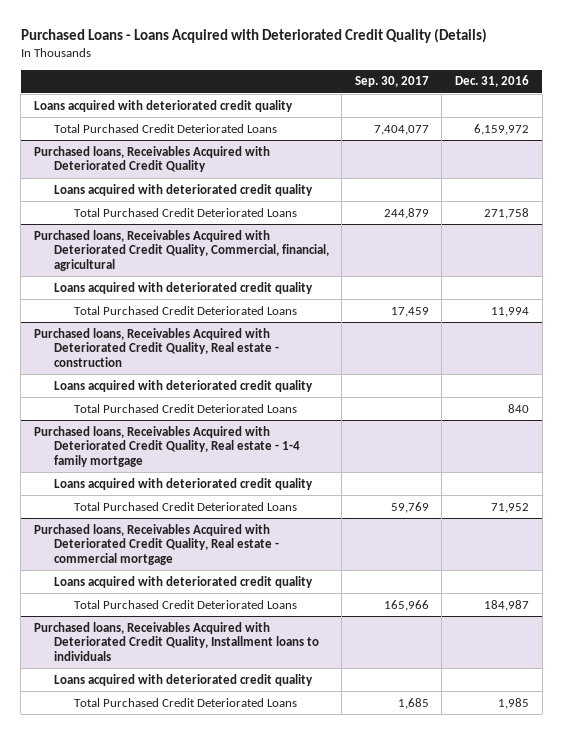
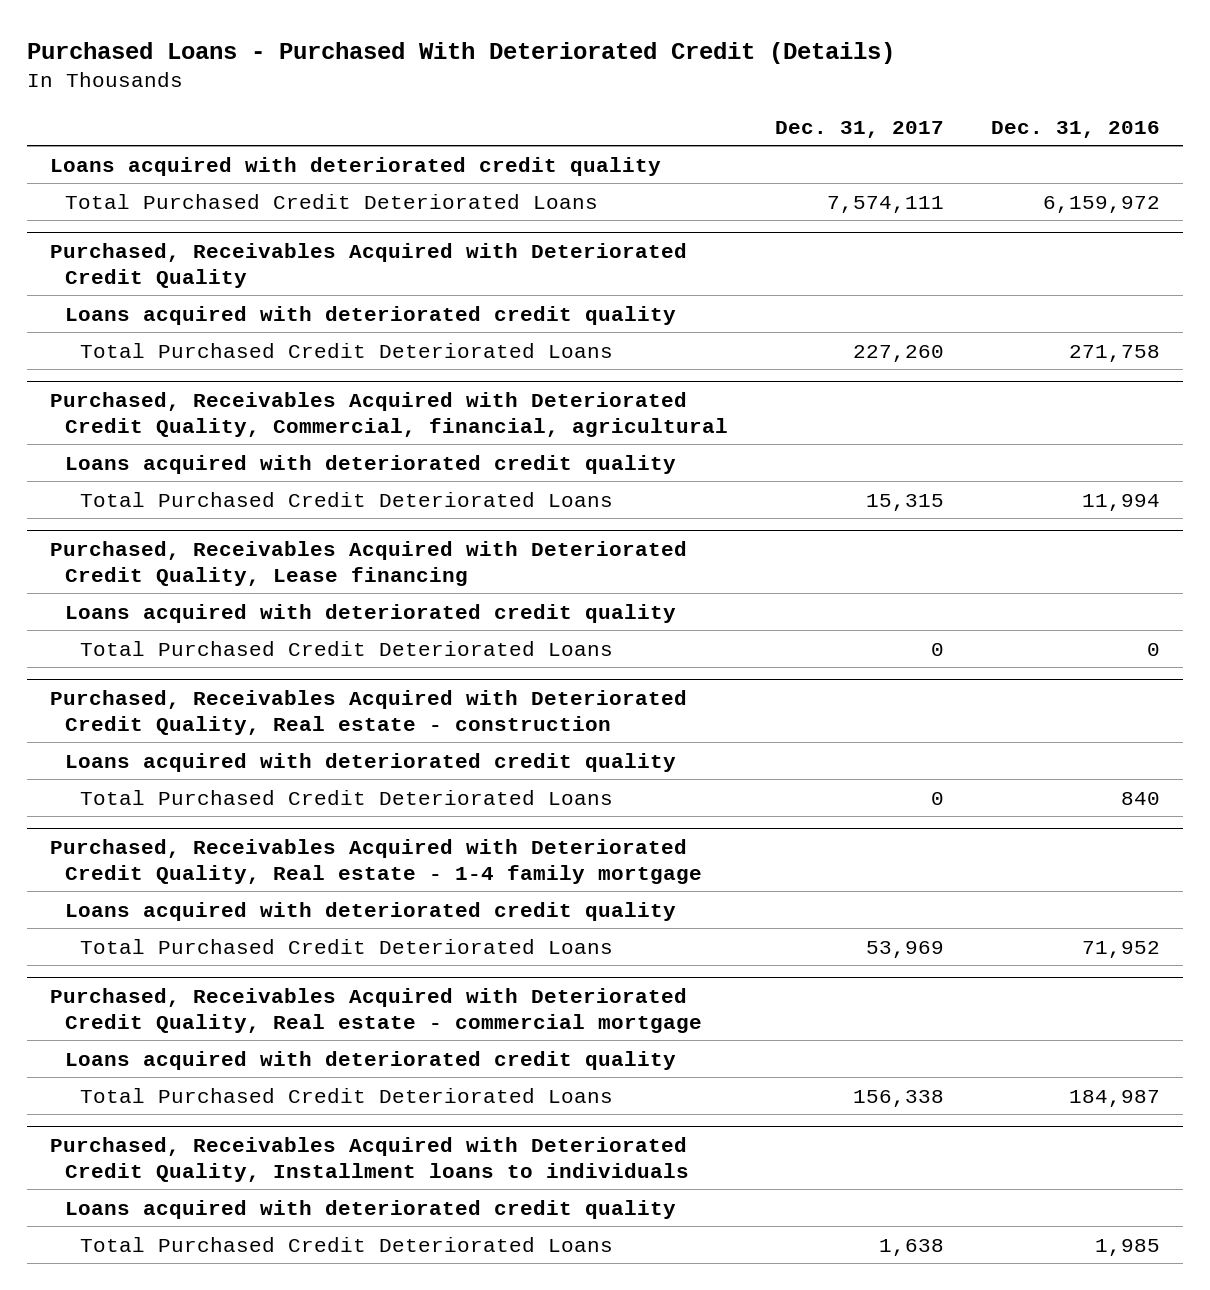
- Purchased Loans - Loans Acquired with Deteriorated Credit Quality (Details)
+ Purchased Loans - Purchased With Deteriorated Credit (Details)
- | Sep. 30, 2017 | Dec. 31, 2016
+ | Dec. 31, 2017 | Dec. 31, 2016
- Purchased loans, Receivables Acquired with Deteriorated Credit Quality
+ Purchased, Receivables Acquired with Deteriorated Credit Quality
- Purchased loans, Receivables Acquired with Deteriorated Credit Quality, Commercial, financial, agricultural
+ Purchased, Receivables Acquired with Deteriorated Credit Quality, Commercial, financial, agricultural
- Purchased loans, Receivables Acquired with Deteriorated Credit Quality, Real estate - construction
+ Purchased, Receivables Acquired with Deteriorated Credit Quality, Lease financing
+ Total Purchased Credit Deteriorated Loans | 0 | 0
+ Purchased, Receivables Acquired with Deteriorated Credit Quality, Real estate - construction
+ Loans acquired with deteriorated credit quality
- Purchased loans, Receivables Acquired with Deteriorated Credit Quality, Real estate - 1-4 family mortgage
+ Purchased, Receivables Acquired with Deteriorated Credit Quality, Real estate - 1-4 family mortgage
- Purchased loans, Receivables Acquired with Deteriorated Credit Quality, Real estate - commercial mortgage
+ Purchased, Receivables Acquired with Deteriorated Credit Quality, Real estate - commercial mortgage
- Purchased loans, Receivables Acquired with Deteriorated Credit Quality, Installment loans to individuals
+ Purchased, Receivables Acquired with Deteriorated Credit Quality, Installment loans to individuals

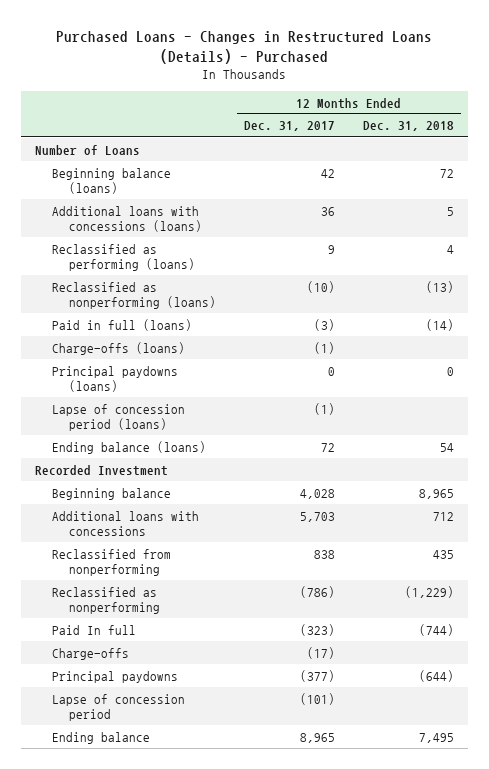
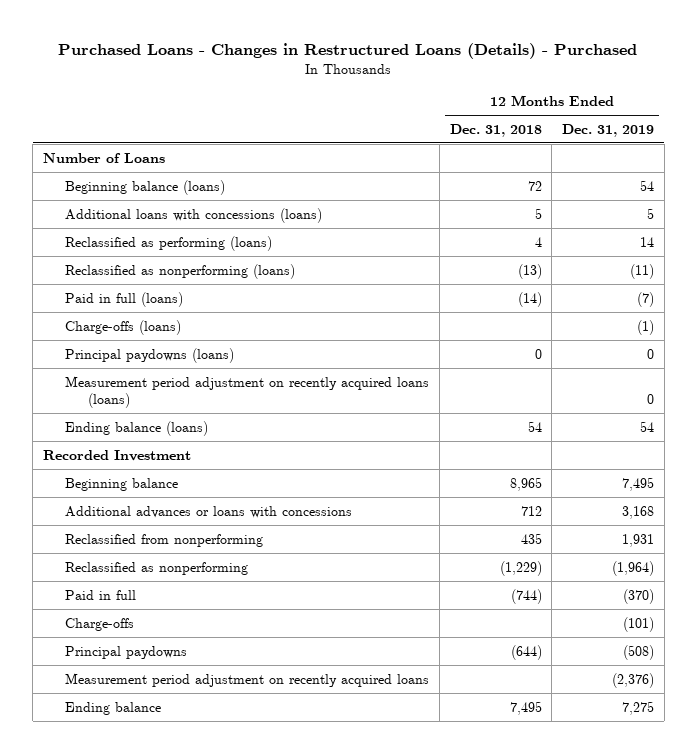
- | 12 Months Ended Dec. 31, 2017 | 12 Months Ended Dec. 31, 2018
+ | 12 Months Ended Dec. 31, 2018 | 12 Months Ended Dec. 31, 2019
- Lapse of concession period (loans) | (1) |
+ Measurement period adjustment on recently acquired loans (loans) | | 0
- Additional loans with concessions | 5,703 | 712
+ Additional advances or loans with concessions | 712 | 3,168
- Paid In full | (323) | (744)
+ Paid in full | (744) | (370)
- Lapse of concession period | (101) |
+ Measurement period adjustment on recently acquired loans | | (2,376)

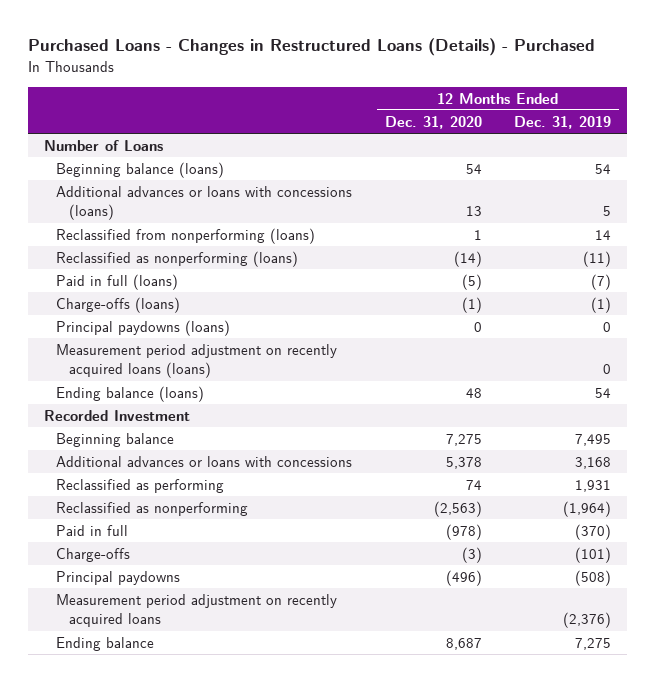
- | 12 Months Ended Dec. 31, 2018 | 12 Months Ended Dec. 31, 2019
+ | 12 Months Ended Dec. 31, 2020 | 12 Months Ended Dec. 31, 2019
- Additional loans with concessions (loans) | 5 | 5
- Reclassified as performing (loans) | 4 | 14
+ Additional advances or loans with concessions (loans) | 13 | 5
+ Reclassified from nonperforming (loans) | 1 | 14
- Reclassified from nonperforming | 435 | 1,931
+ Reclassified as performing | 74 | 1,931

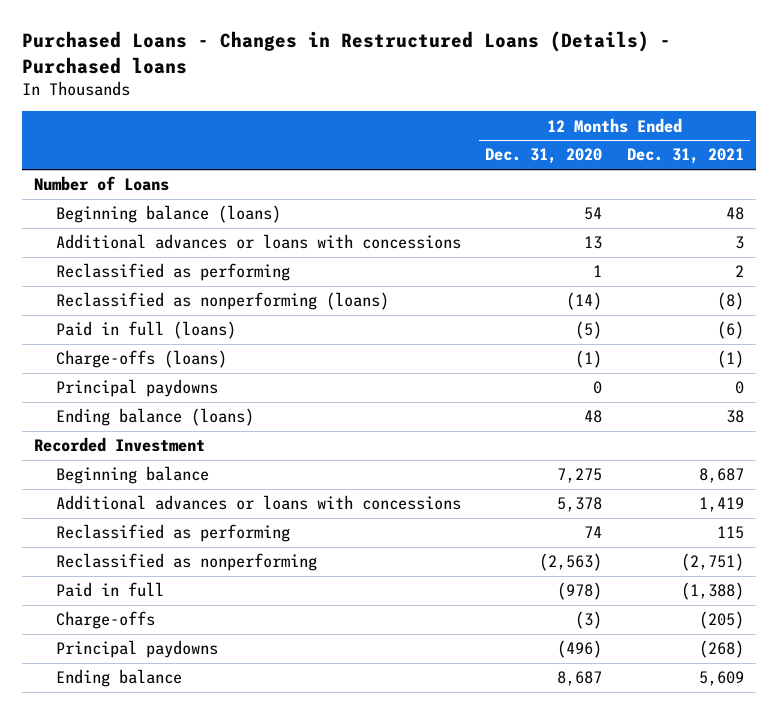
- Purchased Loans - Changes in Restructured Loans (Details) - Purchased
+ Purchased Loans - Changes in Restructured Loans (Details) - Purchased loans
- | 12 Months Ended Dec. 31, 2020 | 12 Months Ended Dec. 31, 2019
+ | 12 Months Ended Dec. 31, 2020 | 12 Months Ended Dec. 31, 2021
- Additional advances or loans with concessions (loans) | 13 | 5
- Reclassified from nonperforming (loans) | 1 | 14
+ Additional advances or loans with concessions | 13 | 3
+ Reclassified as performing | 1 | 2
- Principal paydowns (loans) | 0 | 0
- Measurement period adjustment on recently acquired loans (loans) | | 0
+ Principal paydowns | 0 | 0
- Measurement period adjustment on recently acquired loans | | (2,376)

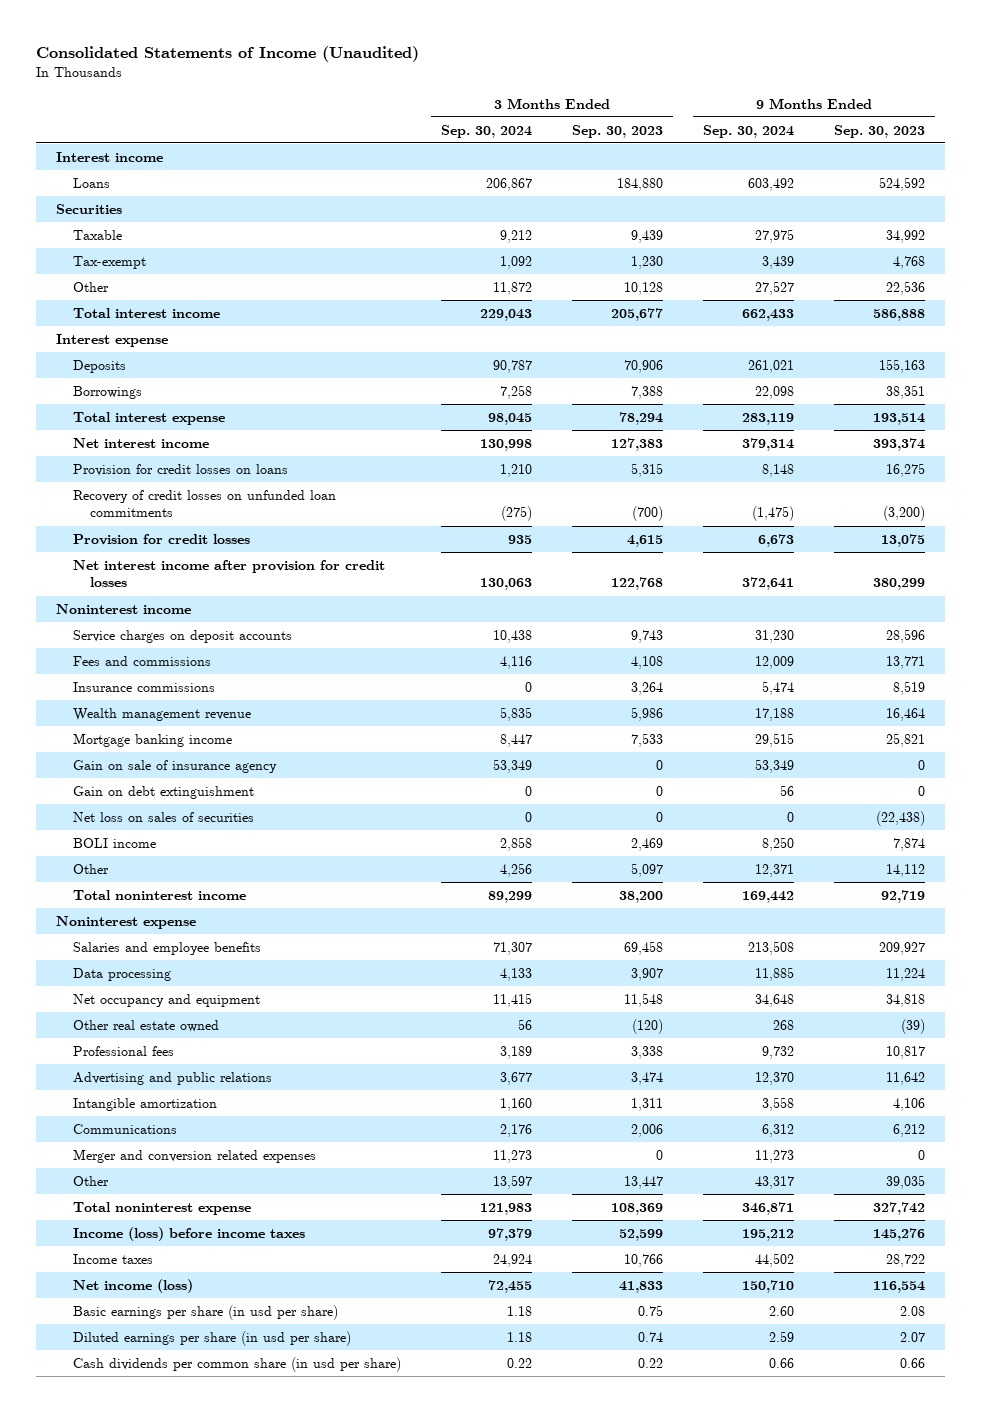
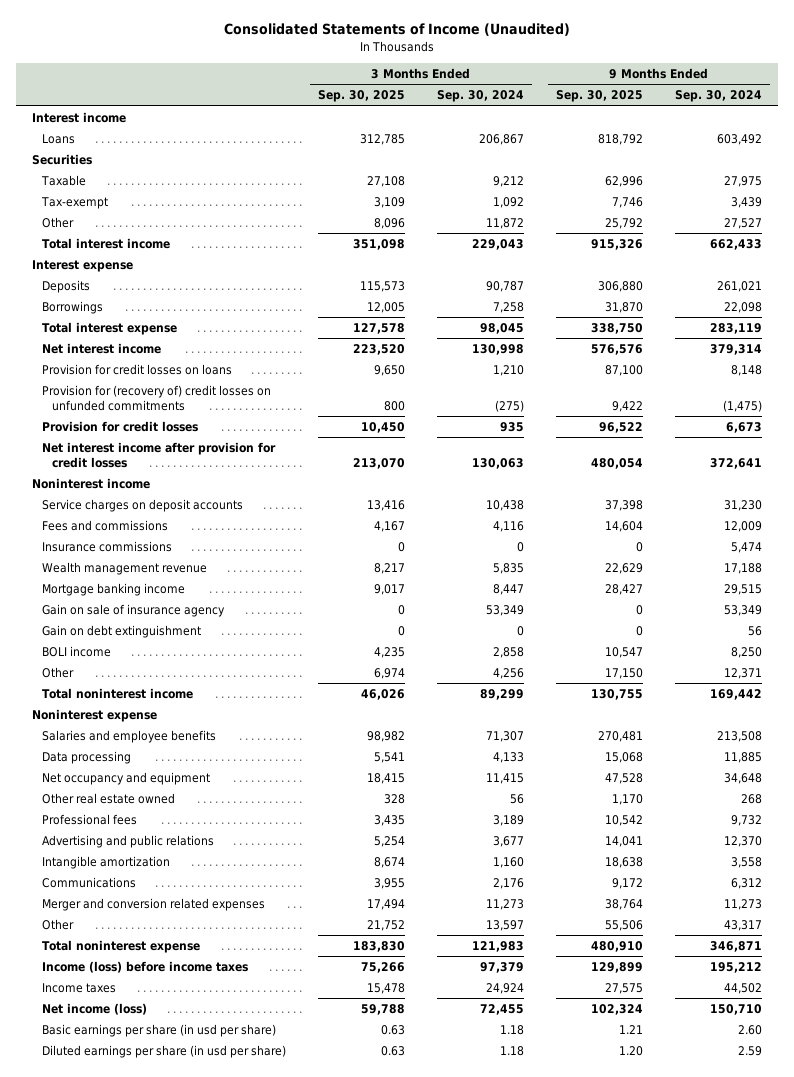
- | 3 Months Ended Sep. 30, 2024 | 3 Months Ended Sep. 30, 2023 | 9 Months Ended Sep. 30, 2024 | 9 Months Ended Sep. 30, 2023
+ | 3 Months Ended Sep. 30, 2025 | 3 Months Ended Sep. 30, 2024 | 9 Months Ended Sep. 30, 2025 | 9 Months Ended Sep. 30, 2024
- Recovery of credit losses on unfunded loan commitments | (275) | (700) | (1,475) | (3,200)
+ Provision for (recovery of) credit losses on unfunded commitments | 800 | (275) | 9,422 | (1,475)
- Net loss on sales of securities | 0 | 0 | 0 | (22,438)
- Cash dividends per common share (in usd per share) | 0.22 | 0.22 | 0.66 | 0.66

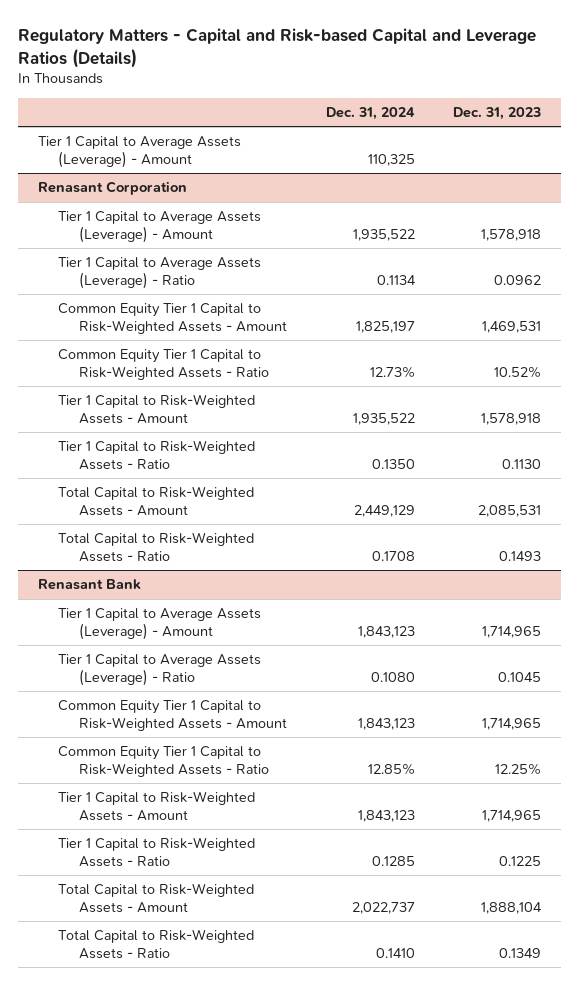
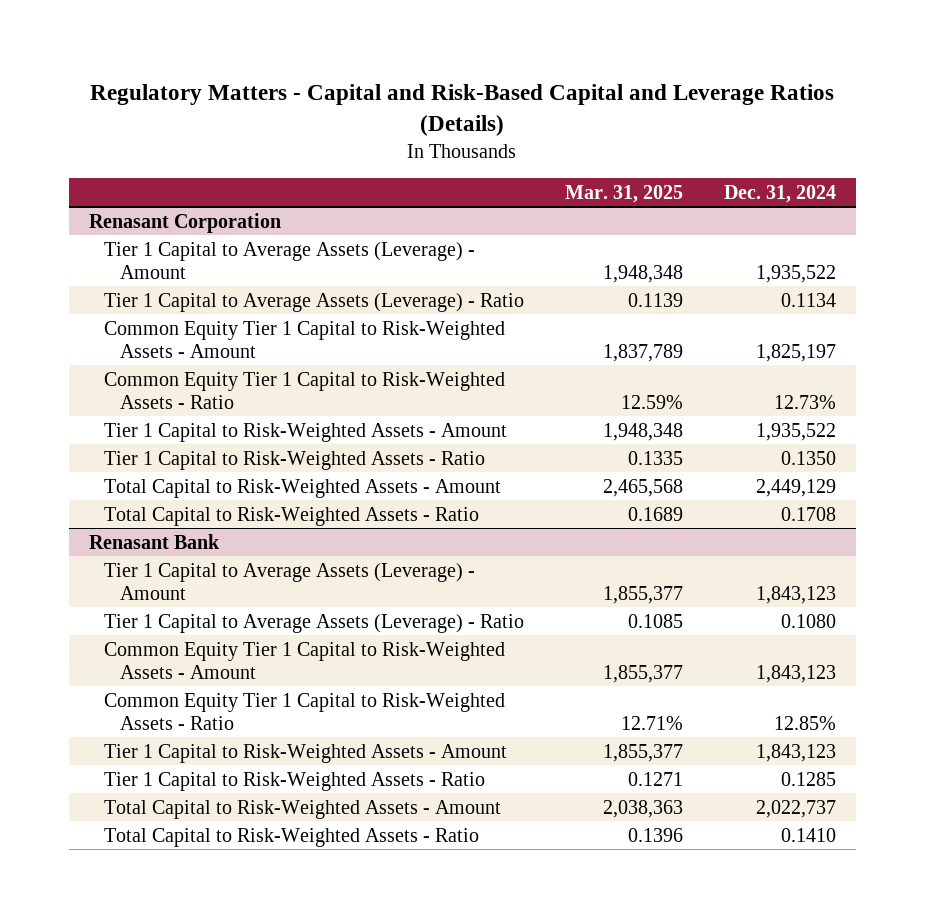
- Regulatory Matters - Capital and Risk-based Capital and Leverage Ratios (Details)
+ Regulatory Matters - Capital and Risk-Based Capital and Leverage Ratios (Details)
- | Dec. 31, 2024 | Dec. 31, 2023
+ | Mar. 31, 2025 | Dec. 31, 2024
- Tier 1 Capital to Average Assets (Leverage) - Amount | 110,325 |

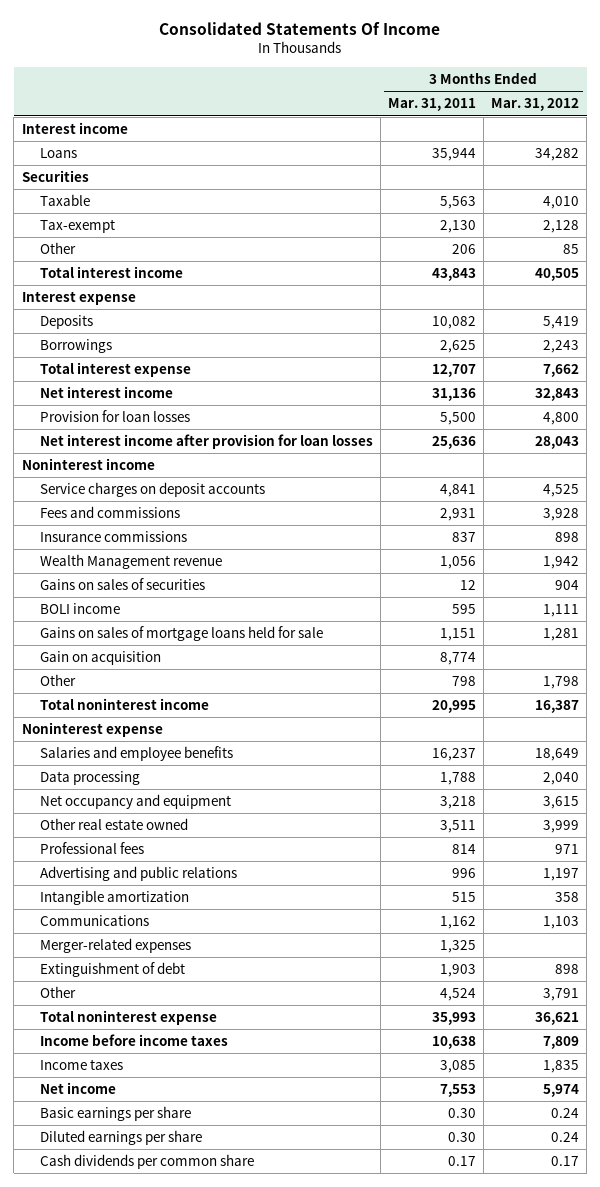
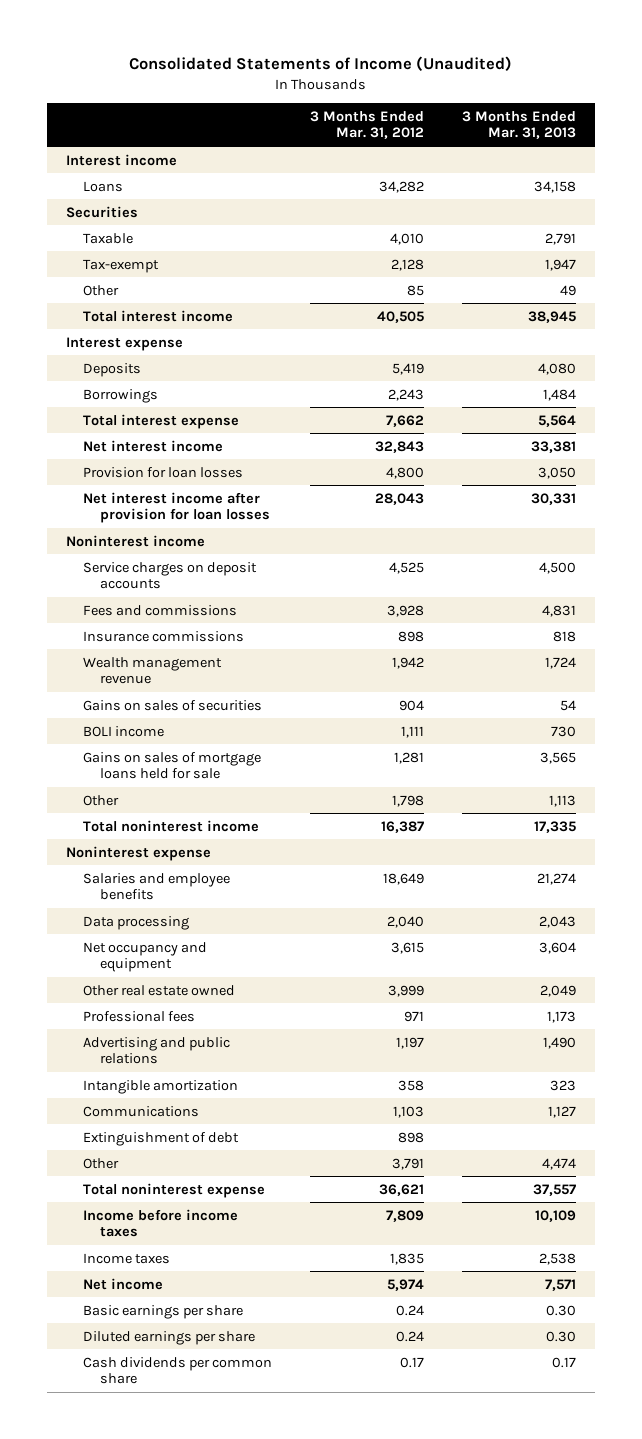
- Consolidated Statements Of Income
+ Consolidated Statements of Income (Unaudited)
- | 3 Months Ended Mar. 31, 2011 | 3 Months Ended Mar. 31, 2012
+ | 3 Months Ended Mar. 31, 2012 | 3 Months Ended Mar. 31, 2013
- Wealth Management revenue | 1,056 | 1,942
+ Wealth management revenue | 1,942 | 1,724
- Gain on acquisition | 8,774 |
- Merger-related expenses | 1,325 |

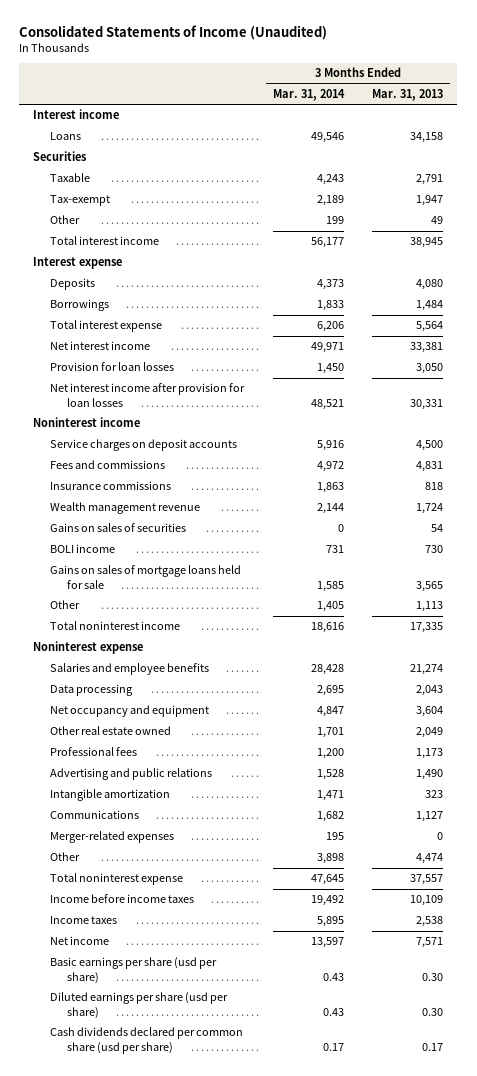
- | 3 Months Ended Mar. 31, 2012 | 3 Months Ended Mar. 31, 2013
+ | 3 Months Ended Mar. 31, 2014 | 3 Months Ended Mar. 31, 2013
- Extinguishment of debt | 898 |
+ Merger-related expenses | 195 | 0
- Basic earnings per share | 0.24 | 0.30
- Diluted earnings per share | 0.24 | 0.30
- Cash dividends per common share | 0.17 | 0.17
+ Basic earnings per share (usd per share) | 0.43 | 0.30
+ Diluted earnings per share (usd per share) | 0.43 | 0.30
+ Cash dividends declared per common share (usd per share) | 0.17 | 0.17

